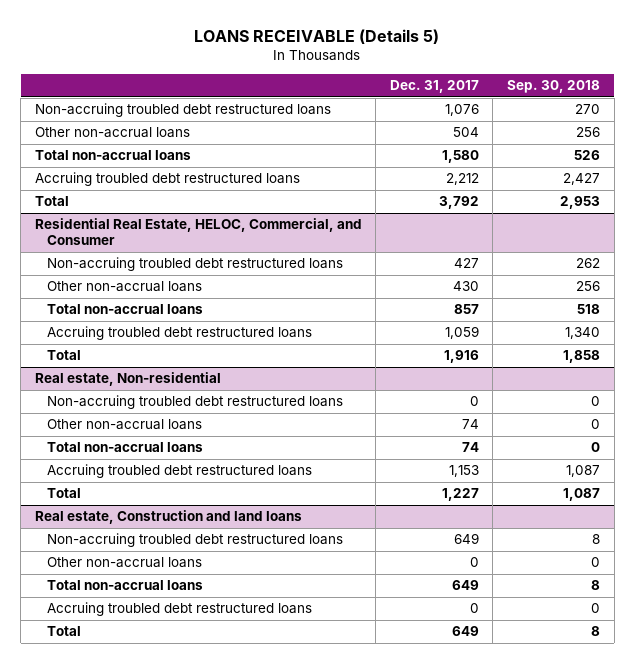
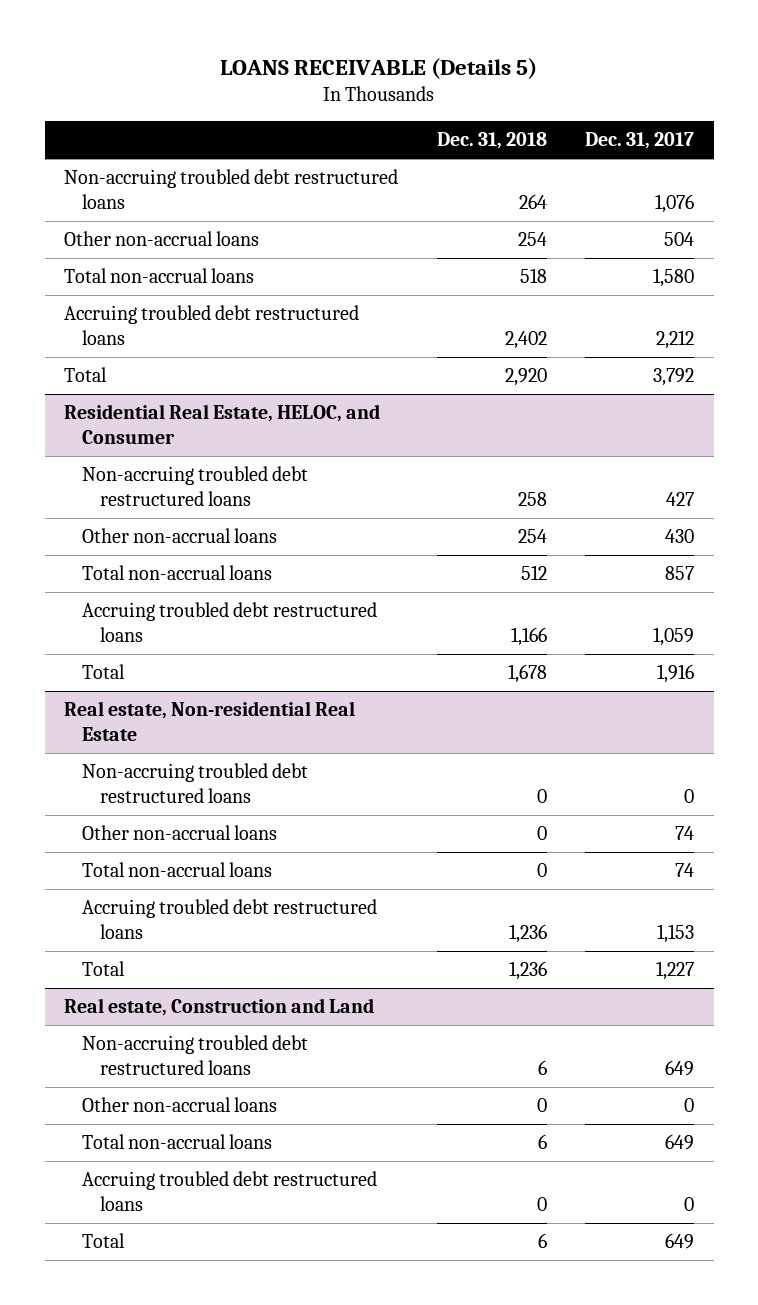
- | Dec. 31, 2017 | Sep. 30, 2018
+ | Dec. 31, 2018 | Dec. 31, 2017
- Residential Real Estate, HELOC, Commercial, and Consumer
+ Residential Real Estate, HELOC, and Consumer
- Real estate, Non-residential
+ Real estate, Non-residential Real Estate
- Real estate, Construction and land loans
+ Real estate, Construction and Land

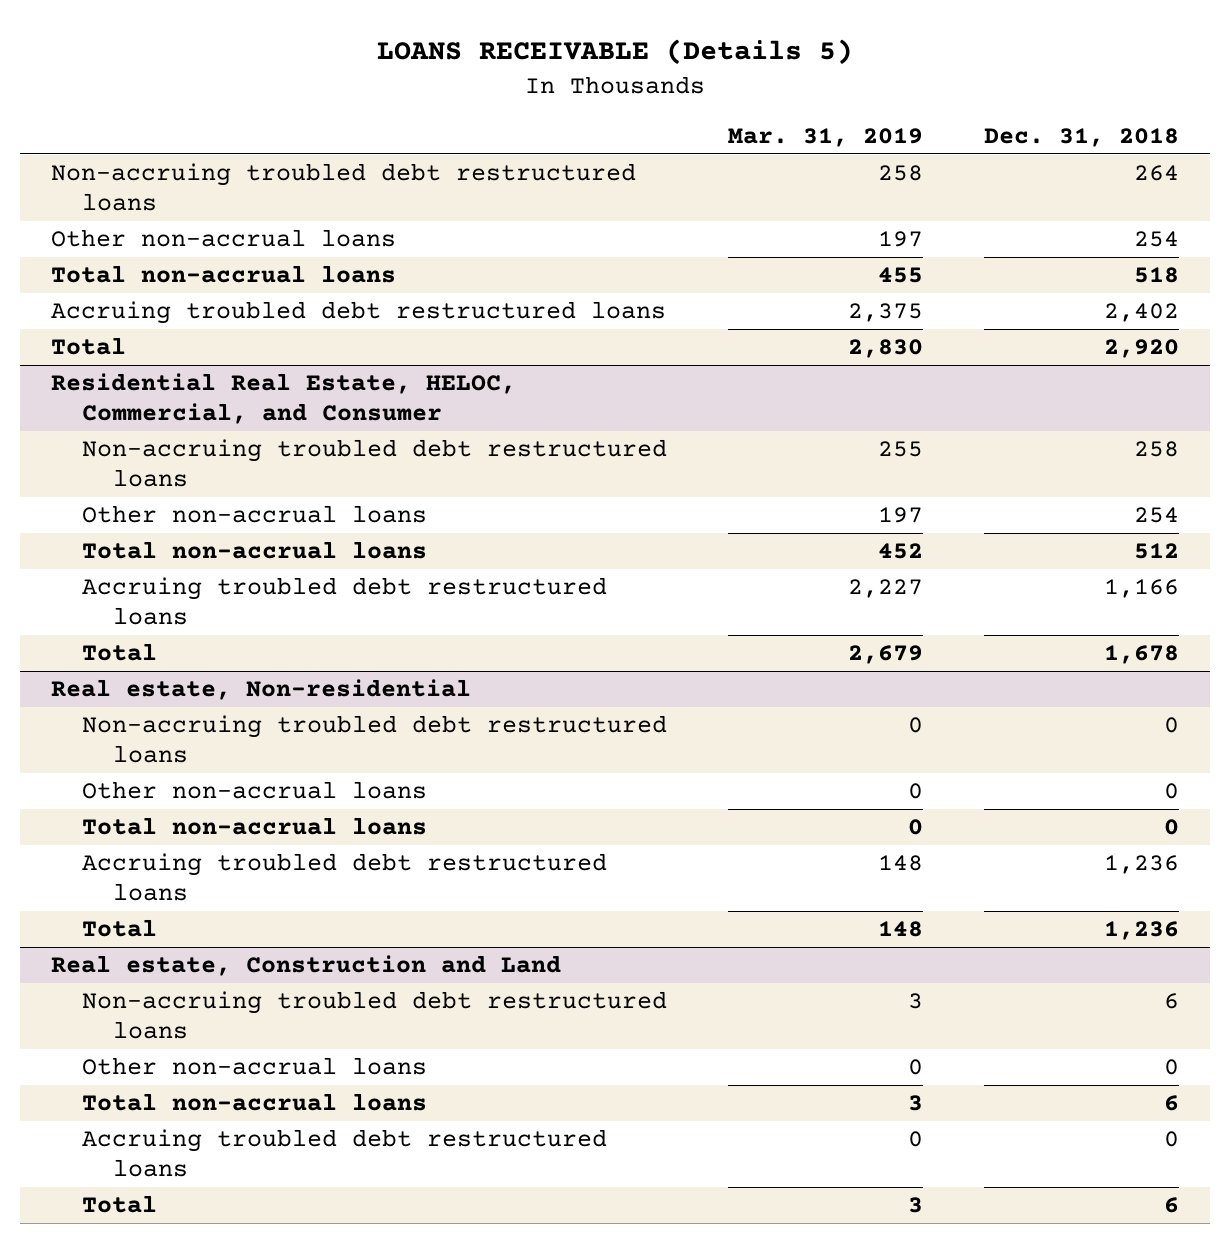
- | Dec. 31, 2018 | Dec. 31, 2017
+ | Mar. 31, 2019 | Dec. 31, 2018
- Residential Real Estate, HELOC, and Consumer
+ Residential Real Estate, HELOC, Commercial, and Consumer
- Real estate, Non-residential Real Estate
+ Real estate, Non-residential

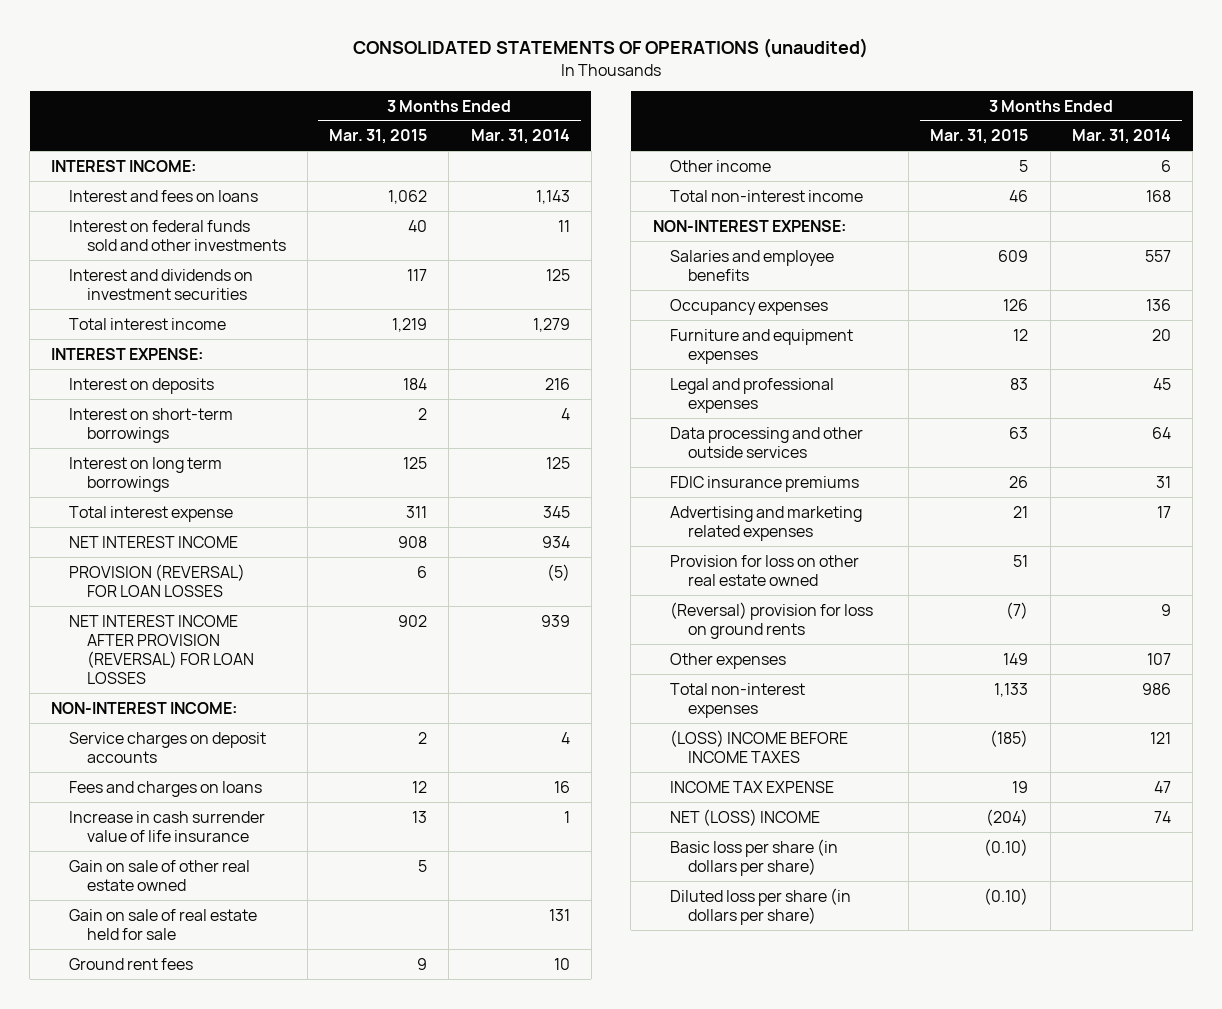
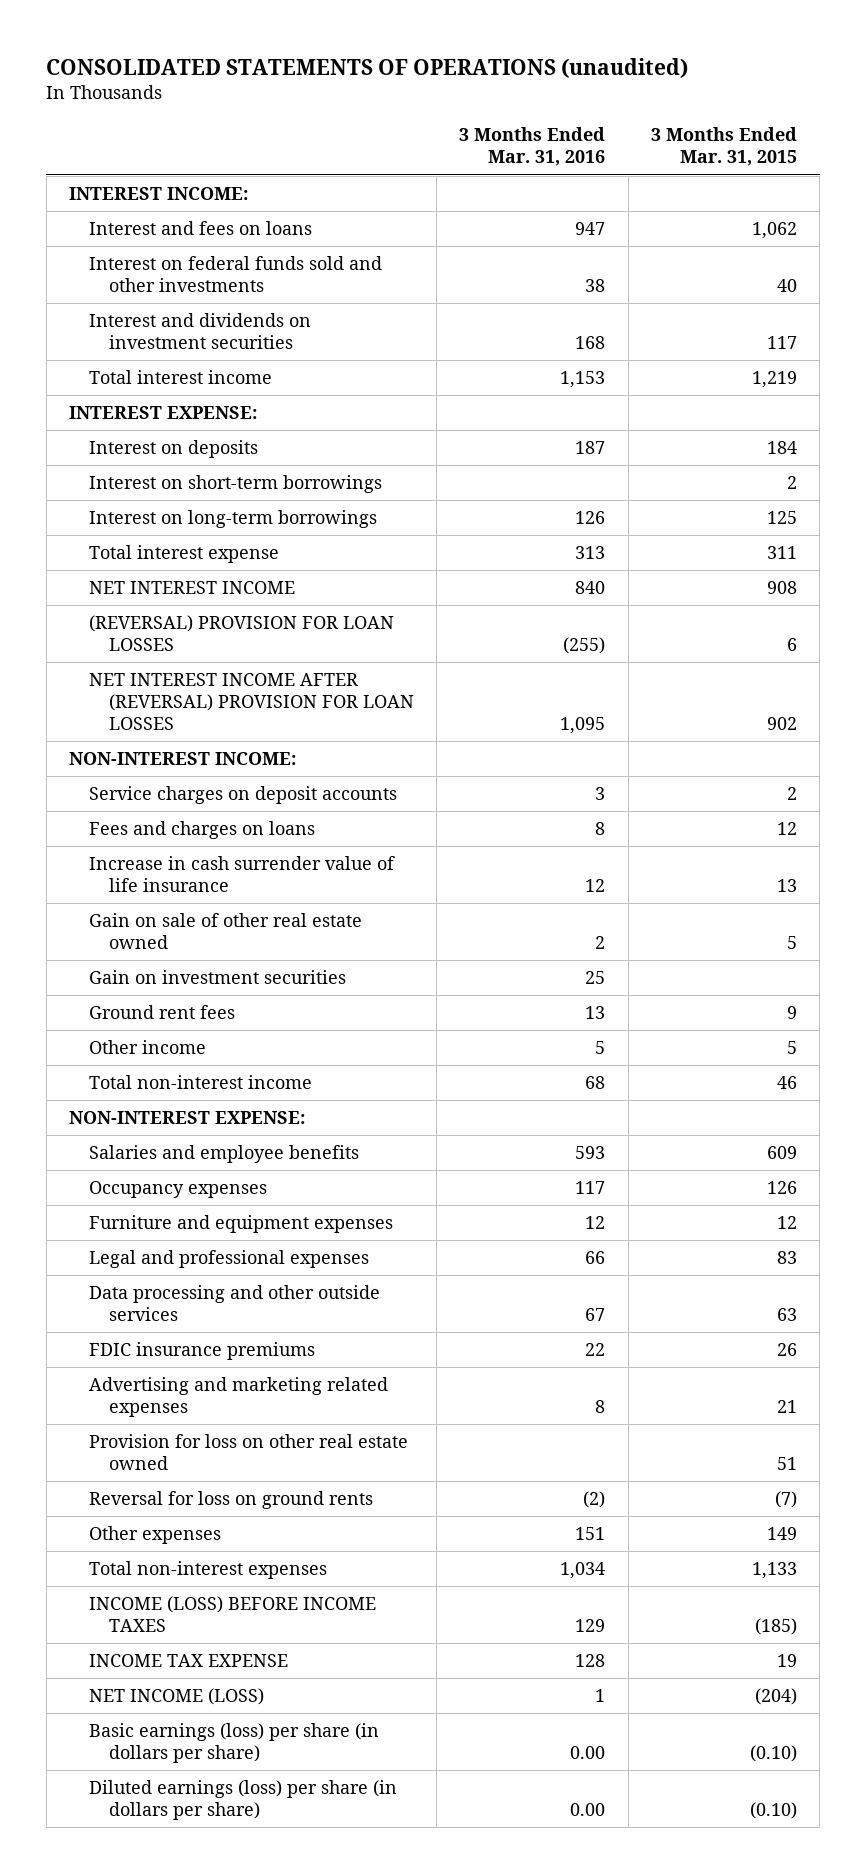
- | 3 Months Ended Mar. 31, 2015 | 3 Months Ended Mar. 31, 2014
+ | 3 Months Ended Mar. 31, 2016 | 3 Months Ended Mar. 31, 2015
- Interest on long term borrowings | 125 | 125
+ Interest on long-term borrowings | 126 | 125
- PROVISION (REVERSAL) FOR LOAN LOSSES | 6 | (5)
- NET INTEREST INCOME AFTER PROVISION (REVERSAL) FOR LOAN LOSSES | 902 | 939
+ (REVERSAL) PROVISION FOR LOAN LOSSES | (255) | 6
+ NET INTEREST INCOME AFTER (REVERSAL) PROVISION FOR LOAN LOSSES | 1,095 | 902
- Gain on sale of real estate held for sale | | 131
+ Gain on investment securities | 25 |
- (Reversal) provision for loss on ground rents | (7) | 9
+ Reversal for loss on ground rents | (2) | (7)
- (LOSS) INCOME BEFORE INCOME TAXES | (185) | 121
+ INCOME (LOSS) BEFORE INCOME TAXES | 129 | (185)
- NET (LOSS) INCOME | (204) | 74
- Basic loss per share (in dollars per share) | (0.10) |
- Diluted loss per share (in dollars per share) | (0.10) |
+ NET INCOME (LOSS) | 1 | (204)
+ Basic earnings (loss) per share (in dollars per share) | 0.00 | (0.10)
+ Diluted earnings (loss) per share (in dollars per share) | 0.00 | (0.10)

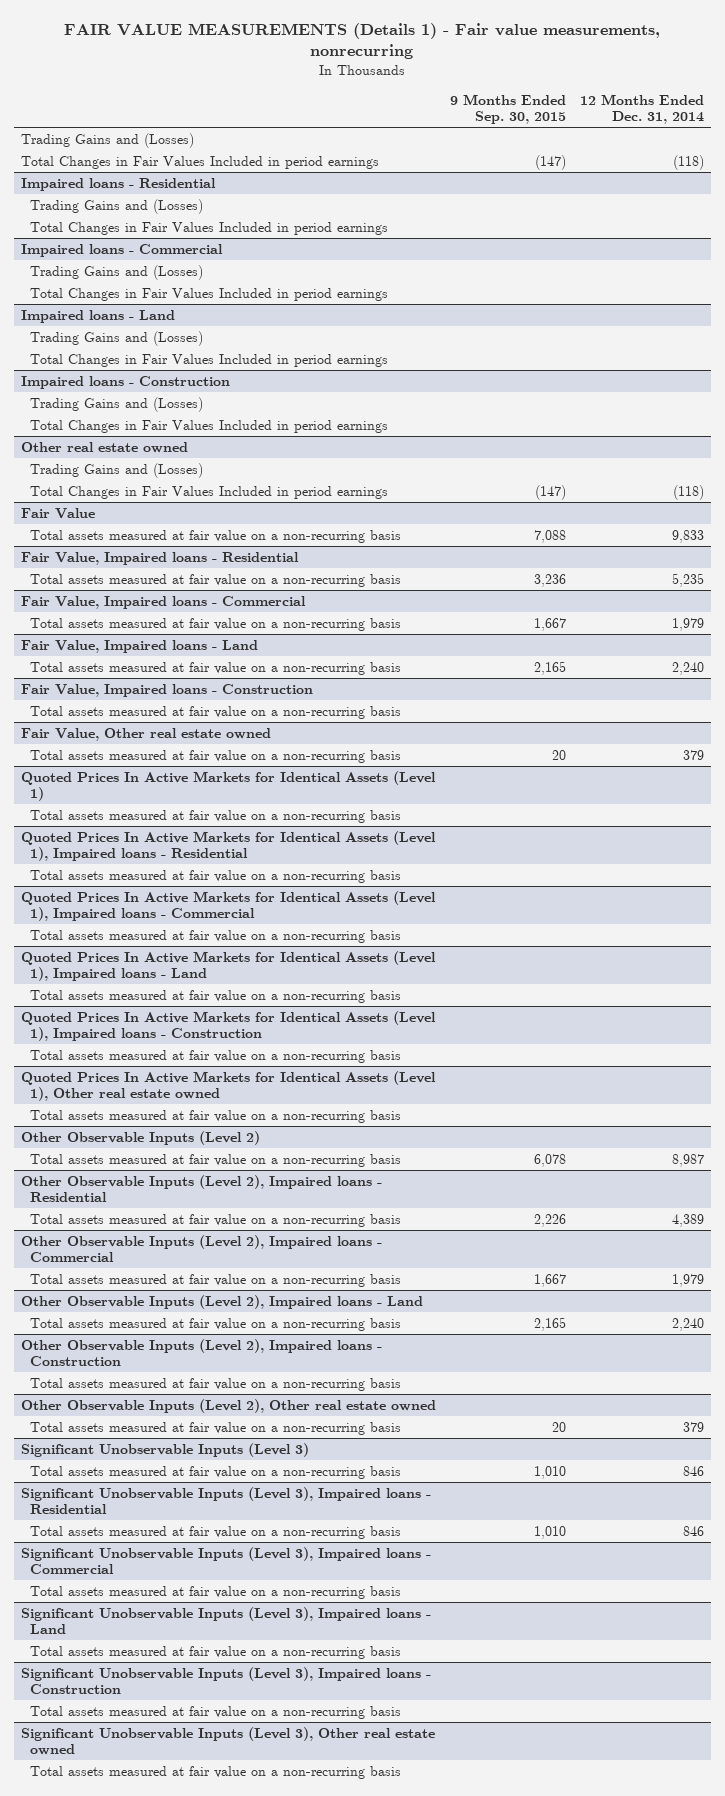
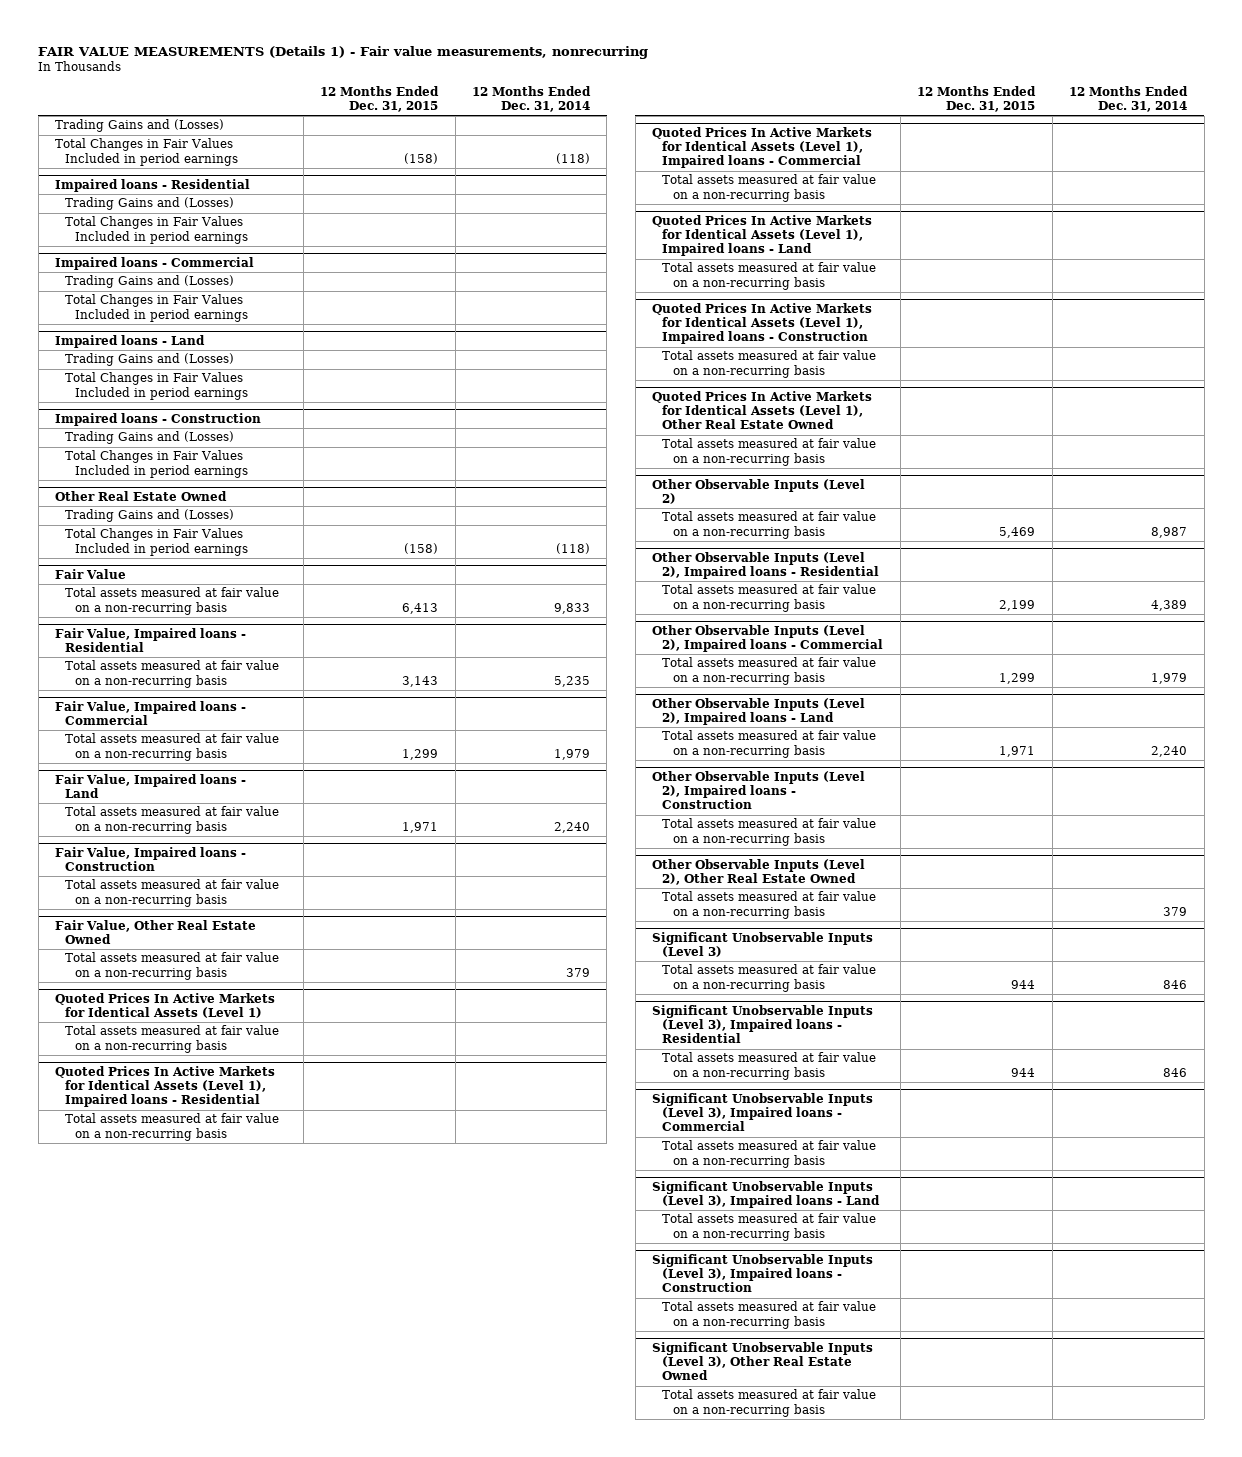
- | 9 Months Ended Sep. 30, 2015 | 12 Months Ended Dec. 31, 2014
+ | 12 Months Ended Dec. 31, 2015 | 12 Months Ended Dec. 31, 2014
- Other real estate owned
+ Other Real Estate Owned
- Fair Value, Other real estate owned
+ Fair Value, Other Real Estate Owned
- Quoted Prices In Active Markets for Identical Assets (Level 1), Other real estate owned
+ Quoted Prices In Active Markets for Identical Assets (Level 1), Other Real Estate Owned
- Other Observable Inputs (Level 2), Other real estate owned
+ Other Observable Inputs (Level 2), Other Real Estate Owned
- Significant Unobservable Inputs (Level 3), Other real estate owned
+ Significant Unobservable Inputs (Level 3), Other Real Estate Owned

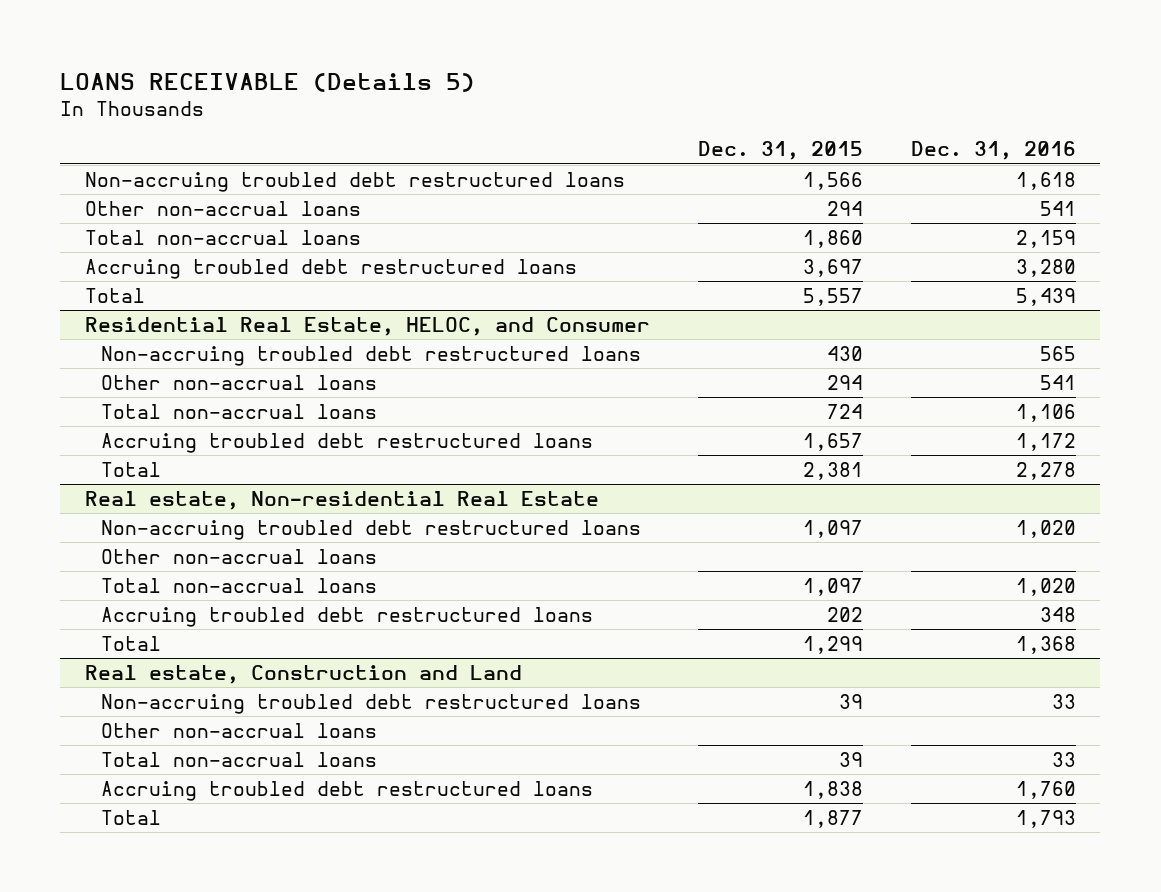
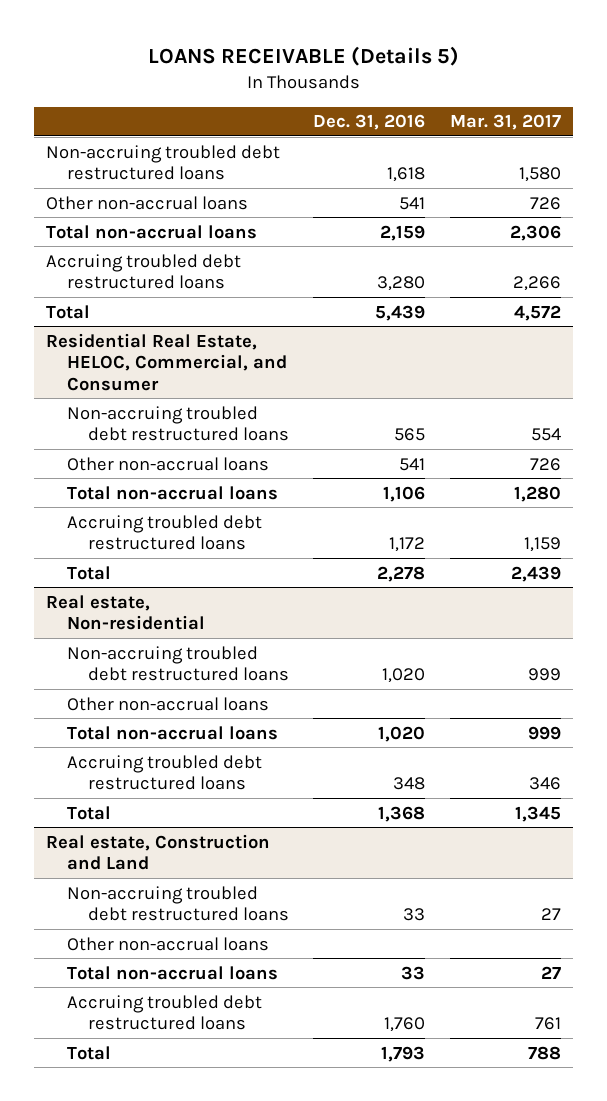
- | Dec. 31, 2015 | Dec. 31, 2016
+ | Dec. 31, 2016 | Mar. 31, 2017
- Residential Real Estate, HELOC, and Consumer
+ Residential Real Estate, HELOC, Commercial, and Consumer
- Real estate, Non-residential Real Estate
+ Real estate, Non-residential

